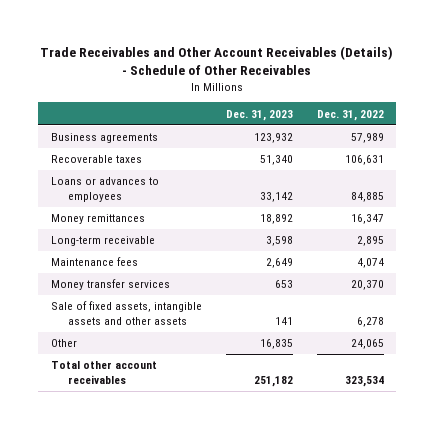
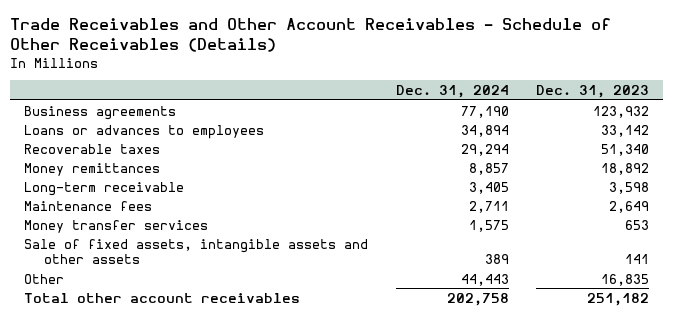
- Trade Receivables and Other Account Receivables (Details) - Schedule of Other Receivables
+ Trade Receivables and Other Account Receivables - Schedule of Other Receivables (Details)
- | Dec. 31, 2023 | Dec. 31, 2022
+ | Dec. 31, 2024 | Dec. 31, 2023
moved down: Recoverable taxes | 29,294 | 51,340

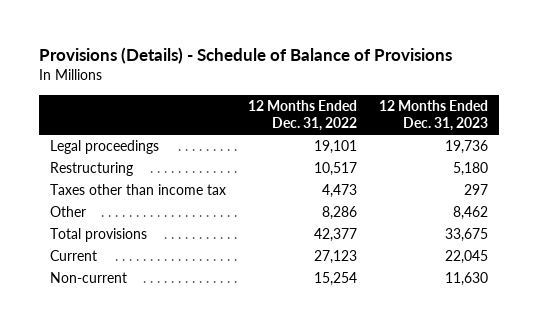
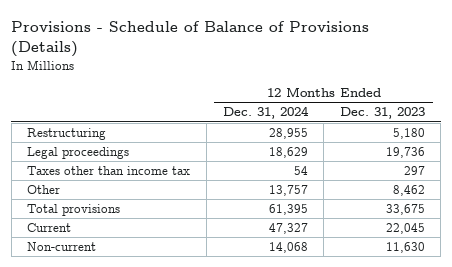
- Provisions (Details) - Schedule of Balance of Provisions
+ Provisions - Schedule of Balance of Provisions (Details)
- | 12 Months Ended Dec. 31, 2022 | 12 Months Ended Dec. 31, 2023
+ | 12 Months Ended Dec. 31, 2024 | 12 Months Ended Dec. 31, 2023
moved down: Legal proceedings | 18,629 | 19,736

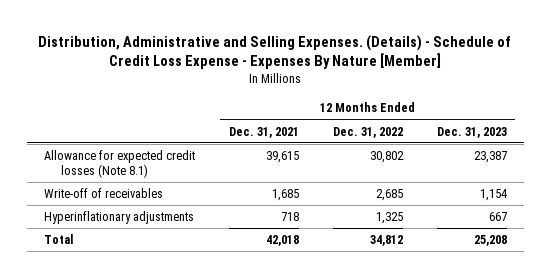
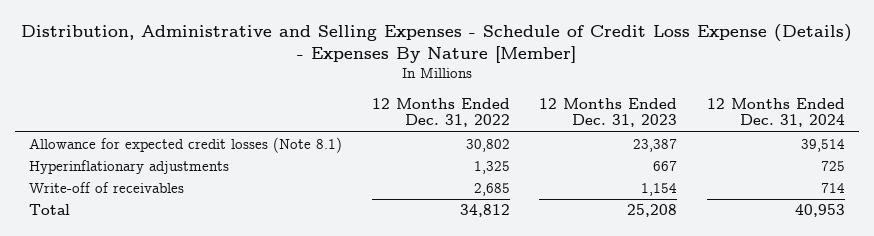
- Distribution, Administrative and Selling Expenses. (Details) - Schedule of Credit Loss Expense - Expenses By Nature [Member]
+ Distribution, Administrative and Selling Expenses - Schedule of Credit Loss Expense (Details) - Expenses By Nature [Member]
- | 12 Months Ended Dec. 31, 2021 | 12 Months Ended Dec. 31, 2022 | 12 Months Ended Dec. 31, 2023
+ | 12 Months Ended Dec. 31, 2022 | 12 Months Ended Dec. 31, 2023 | 12 Months Ended Dec. 31, 2024
moved down: Write-off of receivables | 2,685 | 1,154 | 714

